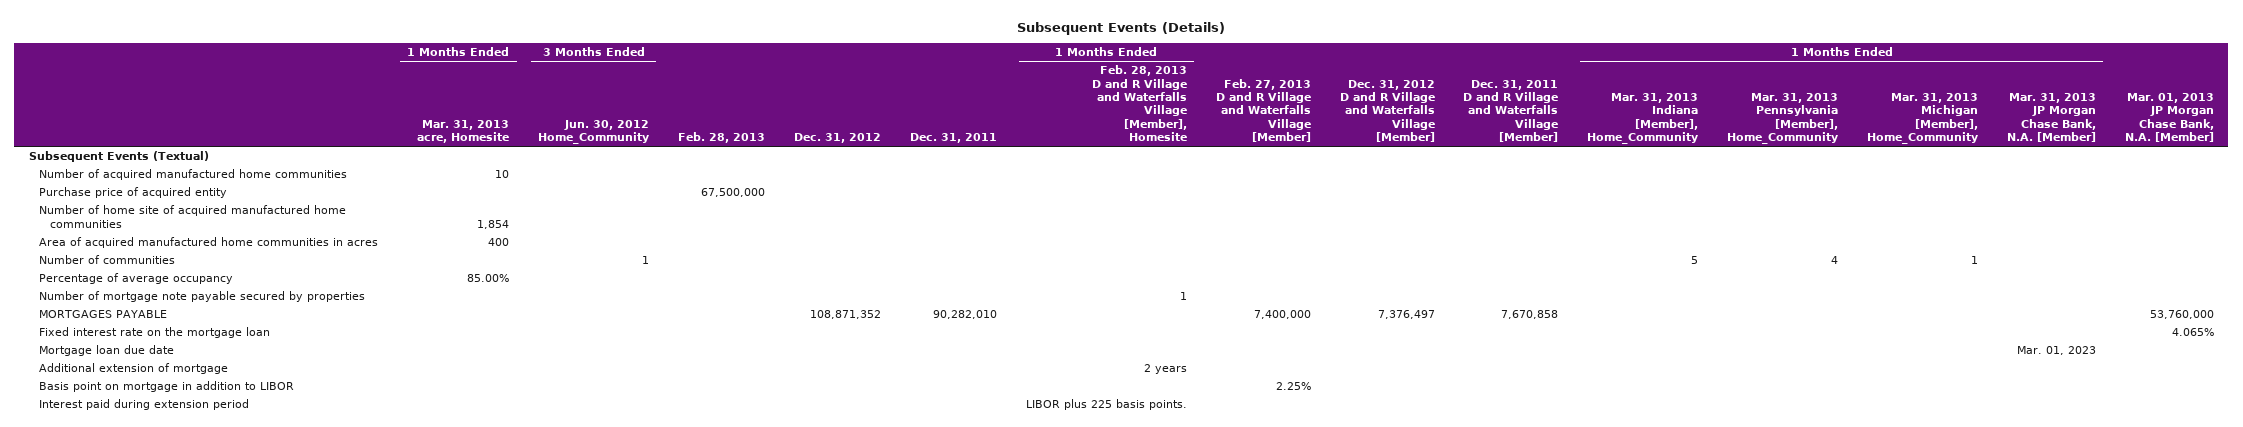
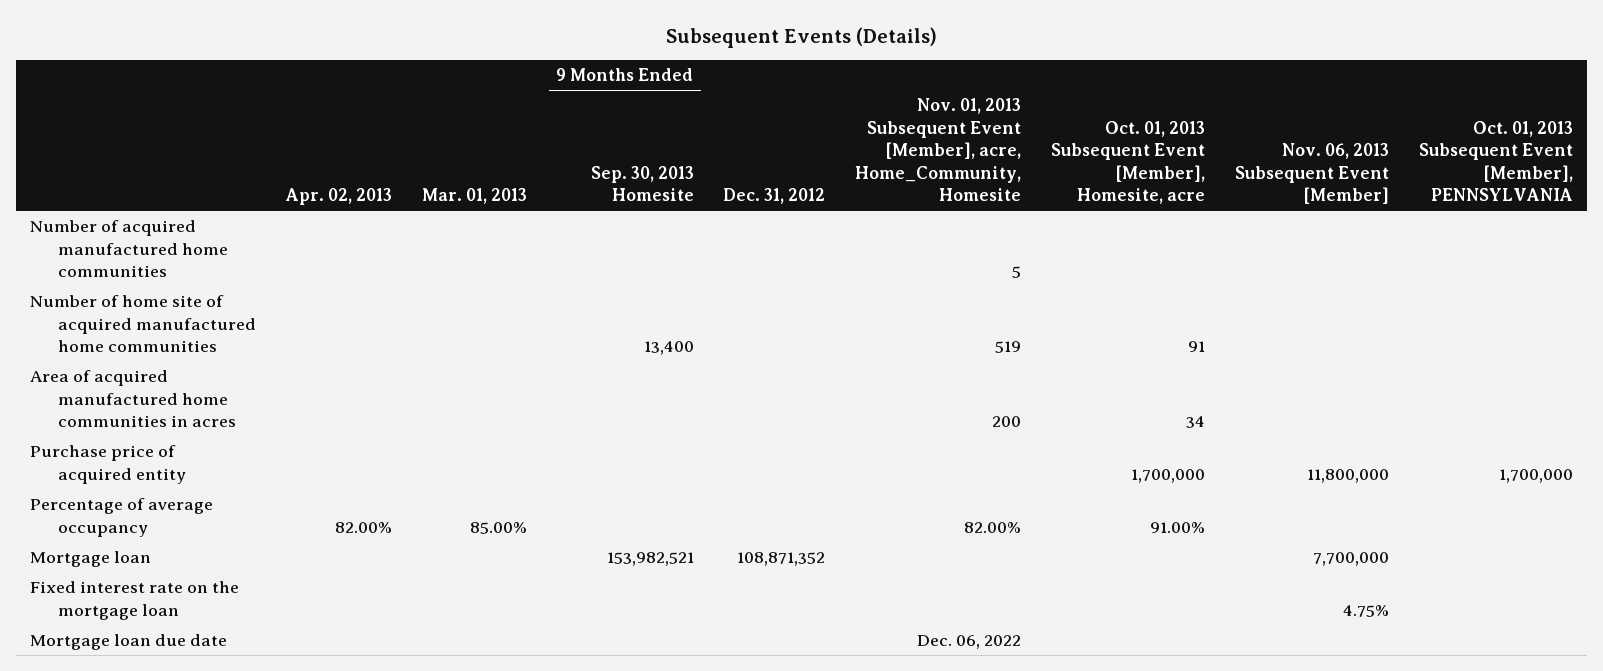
- | 1 Months Ended Mar. 31, 2013 acre, Homesite | 3 Months Ended Jun. 30, 2012 Home_Community | Feb. 28, 2013 | Dec. 31, 2012 | Dec. 31, 2011 | 1 Months Ended Feb. 28, 2013 D and R Village and Waterfalls Village [Member], Homesite | Feb. 27, 2013 D and R Village and Waterfalls Village [Member] | Dec. 31, 2012 D and R Village and Waterfalls Village [Member] | Dec. 31, 2011 D and R Village and Waterfalls Village [Member] | 1 Months Ended Mar. 31, 2013 Indiana [Member], Home_Community | 1 Months Ended Mar. 31, 2013 Pennsylvania [Member], Home_Community | 1 Months Ended Mar. 31, 2013 Michigan [Member], Home_Community | 1 Months Ended Mar. 31, 2013 JP Morgan Chase Bank, N.A. [Member] | Mar. 01, 2013 JP Morgan Chase Bank, N.A. [Member]
+ | Apr. 02, 2013 | Mar. 01, 2013 | 9 Months Ended Sep. 30, 2013 Homesite | Dec. 31, 2012 | Nov. 01, 2013 Subsequent Event [Member], acre, Home_Community, Homesite | Oct. 01, 2013 Subsequent Event [Member], Homesite, acre | Nov. 06, 2013 Subsequent Event [Member] | Oct. 01, 2013 Subsequent Event [Member], PENNSYLVANIA
- Subsequent Events (Textual)
- Number of communities | | 1 | | | | | | | | 5 | 4 | 1 | |
moved down: Purchase price of acquired entity | | | | | | 1,700,000 | 11,800,000 | 1,700,000
- Number of mortgage note payable secured by properties | | | | | | 1 | | | | | | | |
- MORTGAGES PAYABLE | | | | 108,871,352 | 90,282,010 | | 7,400,000 | 7,376,497 | 7,670,858 | | | | | 53,760,000
+ Mortgage loan | | | 153,982,521 | 108,871,352 | | | 7,700,000 |
- Additional extension of mortgage | | | | | | 2 years | | | | | | | |
- Basis point on mortgage in addition to LIBOR | | | | | | | 2.25% | | | | | | |
- Interest paid during extension period | | | | | | LIBOR plus 225 basis points. | | | | | | | |

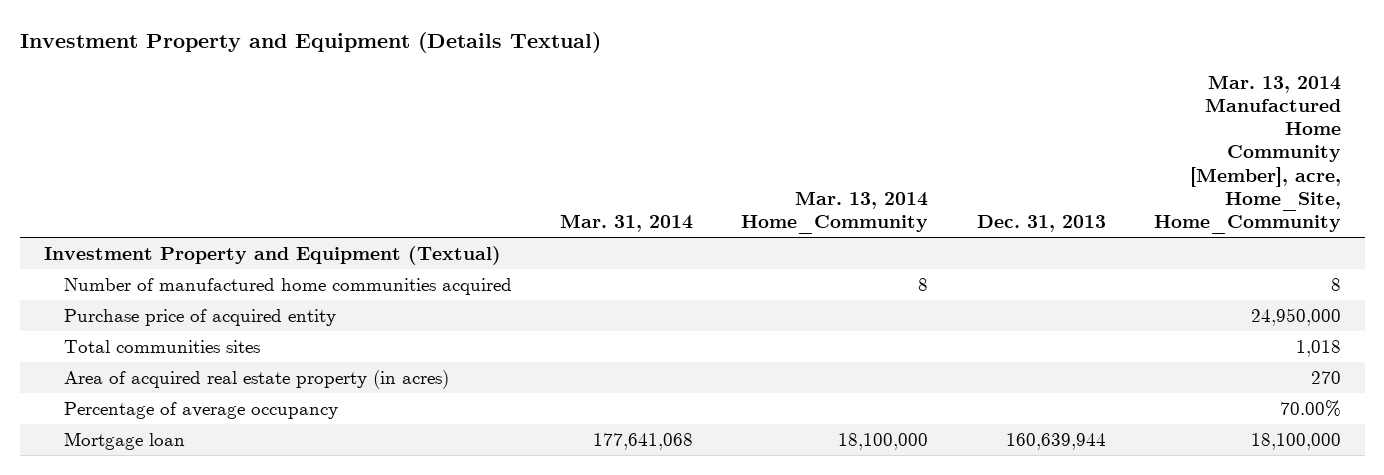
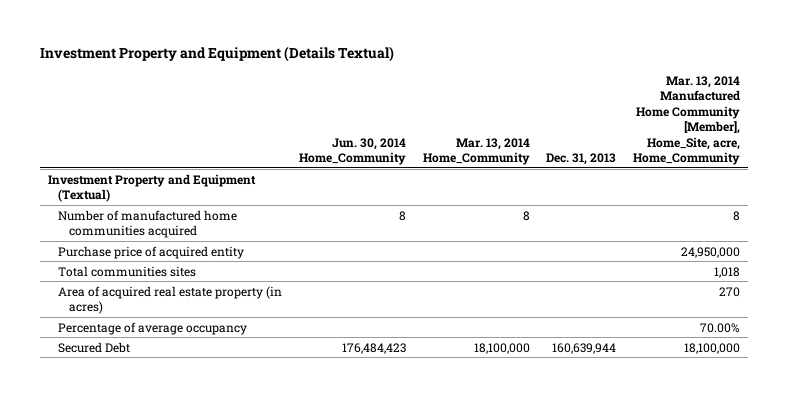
- | Mar. 31, 2014 | Mar. 13, 2014 Home_Community | Dec. 31, 2013 | Mar. 13, 2014 Manufactured Home Community [Member], acre, Home_Site, Home_Community
+ | Jun. 30, 2014 Home_Community | Mar. 13, 2014 Home_Community | Dec. 31, 2013 | Mar. 13, 2014 Manufactured Home Community [Member], Home_Site, acre, Home_Community
- Mortgage loan | 177,641,068 | 18,100,000 | 160,639,944 | 18,100,000
+ Secured Debt | 176,484,423 | 18,100,000 | 160,639,944 | 18,100,000

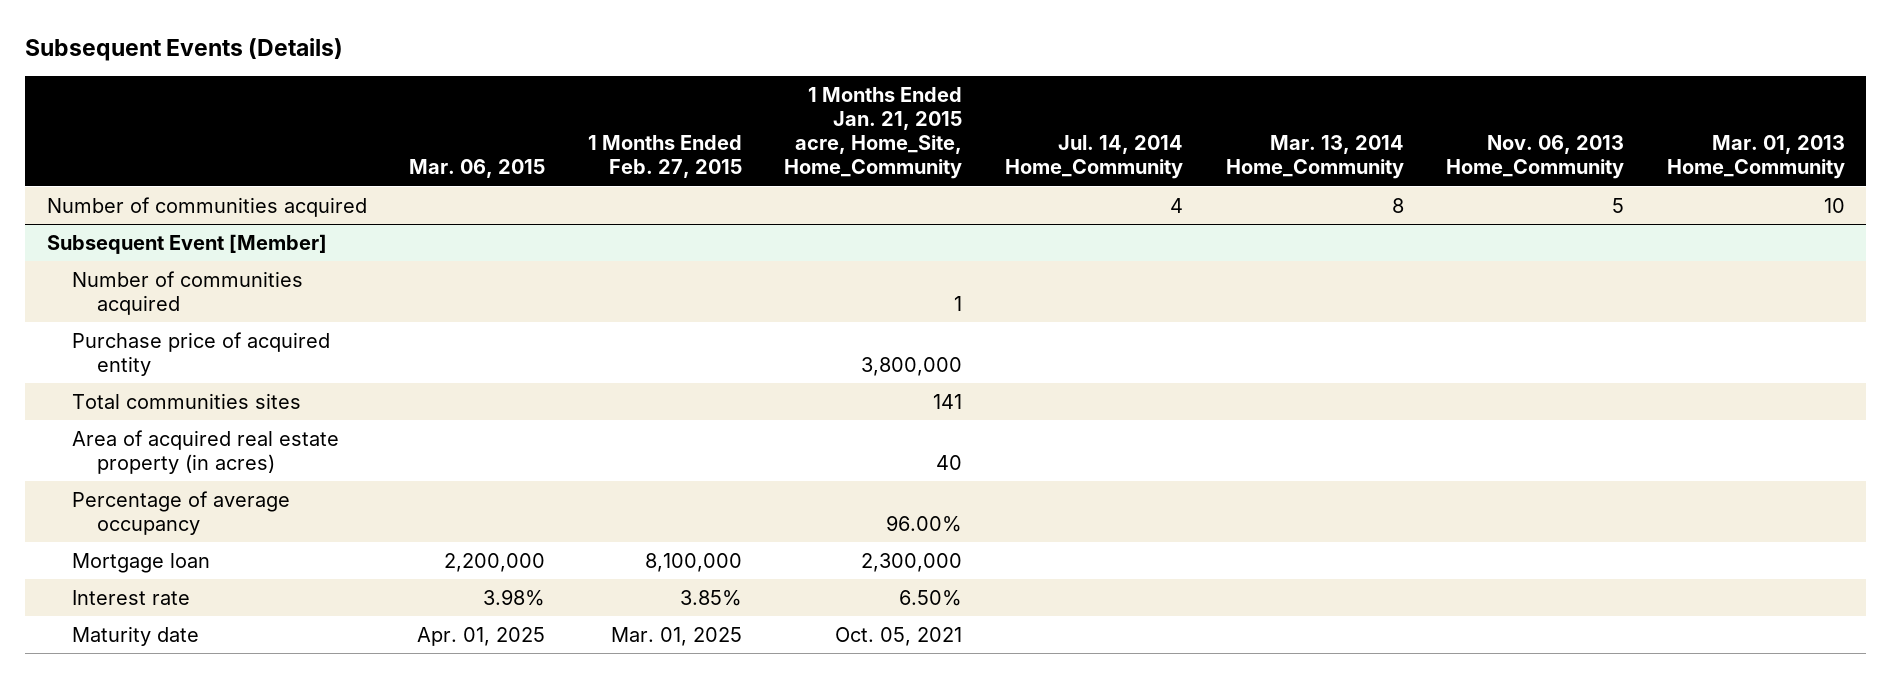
- Investment Property and Equipment (Details Textual)
+ Subsequent Events (Details)
- | Jun. 30, 2014 Home_Community | Mar. 13, 2014 Home_Community | Dec. 31, 2013 | Mar. 13, 2014 Manufactured Home Community [Member], Home_Site, acre, Home_Community
+ | Mar. 06, 2015 | 1 Months Ended Feb. 27, 2015 | 1 Months Ended Jan. 21, 2015 acre, Home_Site, Home_Community | Jul. 14, 2014 Home_Community | Mar. 13, 2014 Home_Community | Nov. 06, 2013 Home_Community | Mar. 01, 2013 Home_Community
- Investment Property and Equipment (Textual)
- Number of manufactured home communities acquired | 8 | 8 | | 8
- Purchase price of acquired entity | | | | 24,950,000
- Total communities sites | | | | 1,018
- Area of acquired real estate property (in acres) | | | | 270
- Percentage of average occupancy | | | | 70.00%
- Secured Debt | 176,484,423 | 18,100,000 | 160,639,944 | 18,100,000
+ Number of communities acquired | | | | 4 | 8 | 5 | 10
+ Subsequent Event [Member]
+ Number of communities acquired | | | 1 | | | |
+ Purchase price of acquired entity | | | 3,800,000 | | | |
+ Total communities sites | | | 141 | | | |
+ Area of acquired real estate property (in acres) | | | 40 | | | |
+ Percentage of average occupancy | | | 96.00% | | | |
+ Mortgage loan | 2,200,000 | 8,100,000 | 2,300,000 | | | |
+ Interest rate | 3.98% | 3.85% | 6.50% | | | |
+ Maturity date | Apr. 01, 2025 | Mar. 01, 2025 | Oct. 05, 2021 | | | |

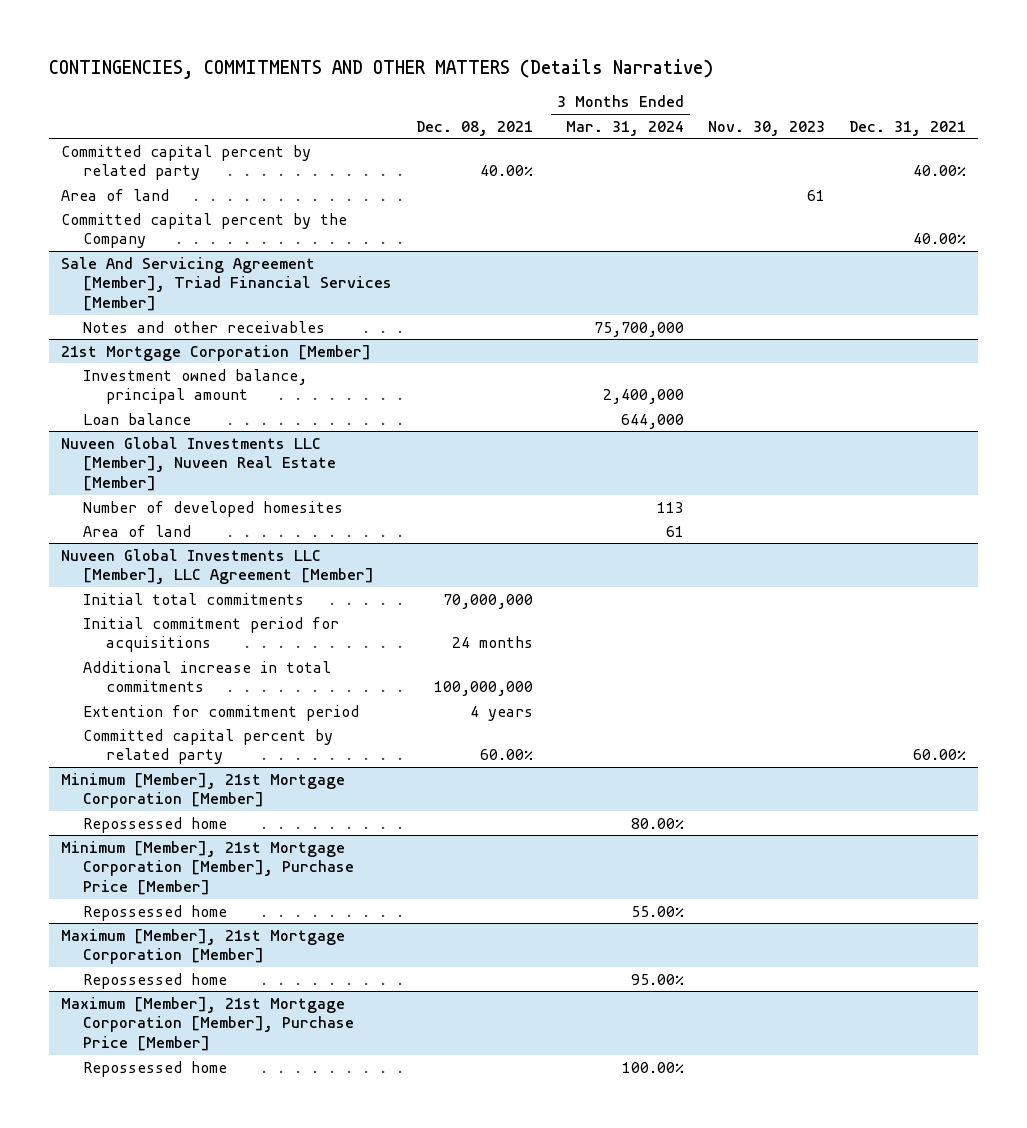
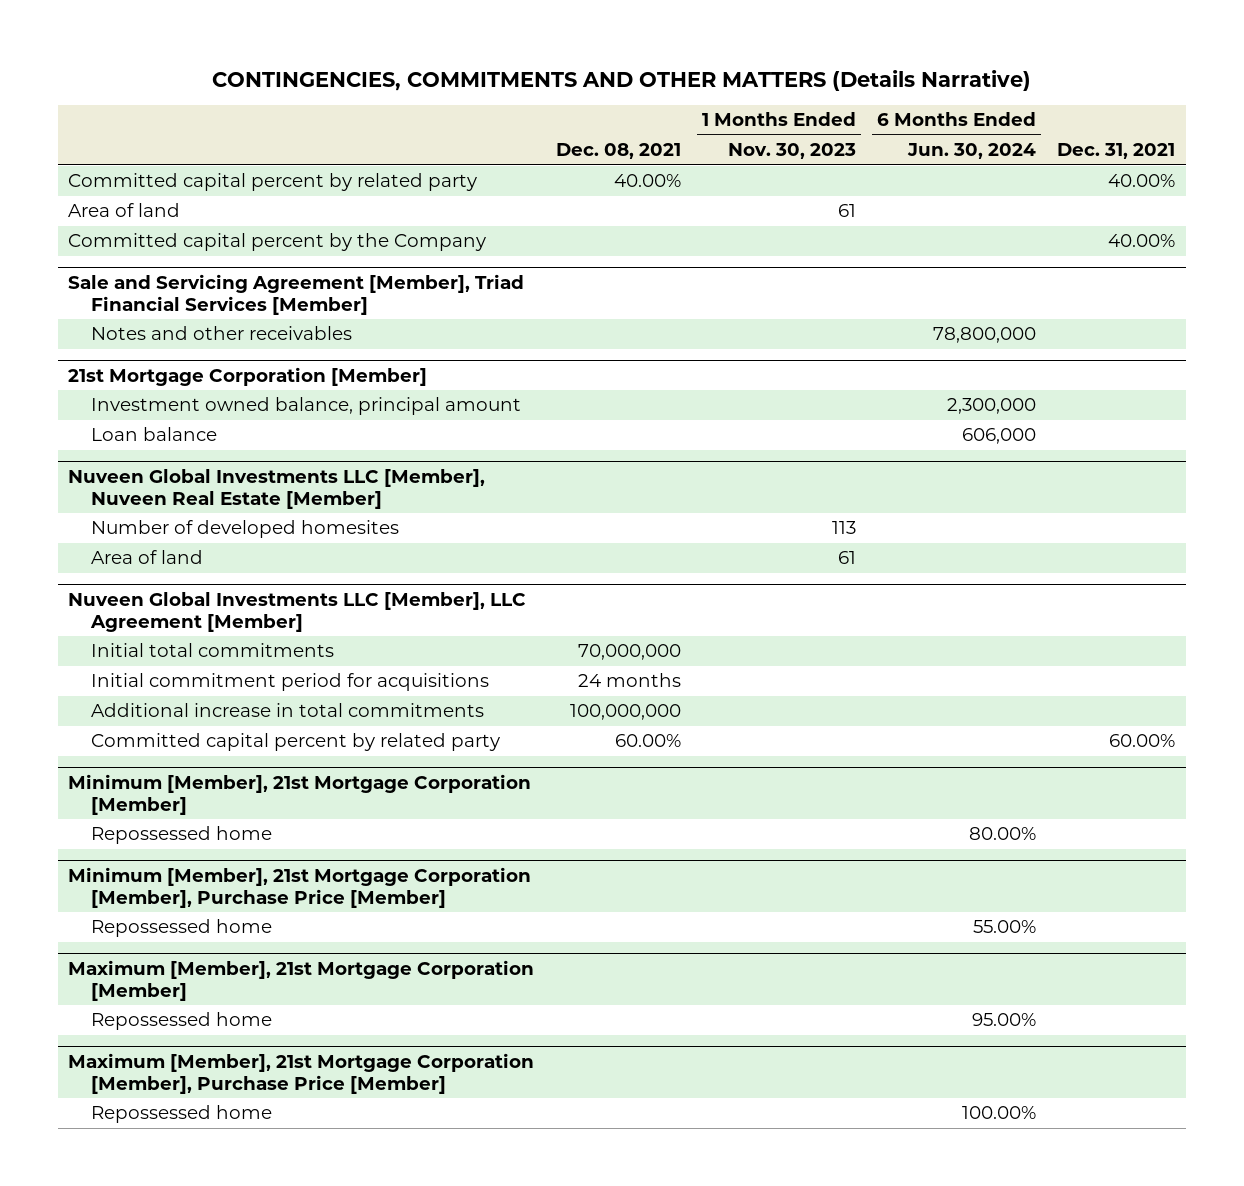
- | Dec. 08, 2021 | 3 Months Ended Mar. 31, 2024 | Nov. 30, 2023 | Dec. 31, 2021
+ | Dec. 08, 2021 | 1 Months Ended Nov. 30, 2023 | 6 Months Ended Jun. 30, 2024 | Dec. 31, 2021
- Sale And Servicing Agreement [Member], Triad Financial Services [Member]
+ Sale and Servicing Agreement [Member], Triad Financial Services [Member]
@ Nuveen Global Investments LLC [Member], LLC Agreement [Member]
- Extention for commitment period | 4 years | | |

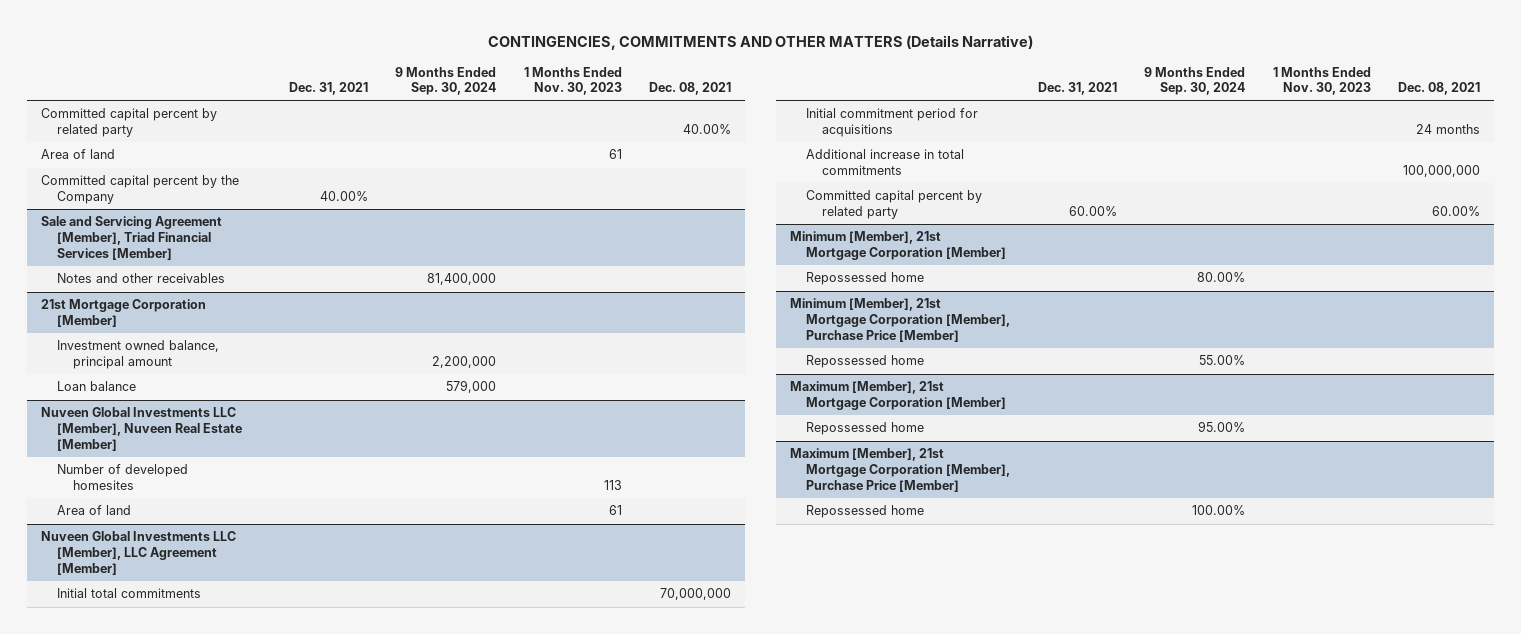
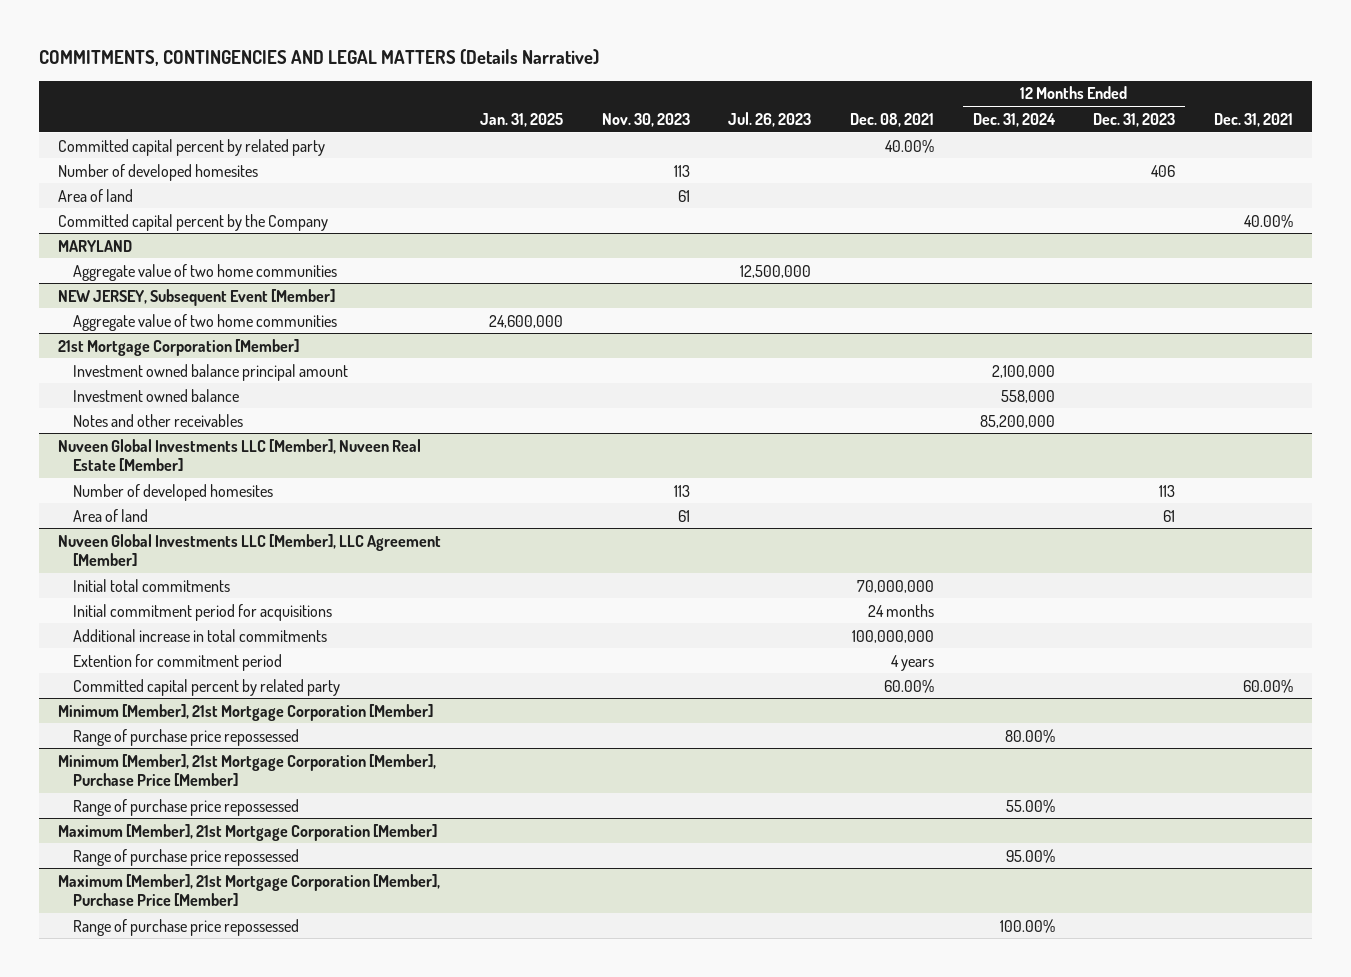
- CONTINGENCIES, COMMITMENTS AND OTHER MATTERS (Details Narrative)
+ COMMITMENTS, CONTINGENCIES AND LEGAL MATTERS (Details Narrative)
- | Dec. 31, 2021 | 9 Months Ended Sep. 30, 2024 | 1 Months Ended Nov. 30, 2023 | Dec. 08, 2021
+ | Jan. 31, 2025 | Nov. 30, 2023 | Jul. 26, 2023 | Dec. 08, 2021 | 12 Months Ended Dec. 31, 2024 | 12 Months Ended Dec. 31, 2023 | Dec. 31, 2021
+ Number of developed homesites | | 113 | | | | 406 |
- Sale and Servicing Agreement [Member], Triad Financial Services [Member]
- Notes and other receivables | | 81,400,000 | |
+ MARYLAND
+ Aggregate value of two home communities | | | 12,500,000 | | | |
+ NEW JERSEY, Subsequent Event [Member]
+ Aggregate value of two home communities | 24,600,000 | | | | | |
@ 21st Mortgage Corporation [Member]
- Investment owned balance, principal amount | | 2,200,000 | |
- Loan balance | | 579,000 | |
+ Investment owned balance principal amount | | | | | 2,100,000 | |
+ Investment owned balance | | | | | 558,000 | |
+ Notes and other receivables | | | | | 85,200,000 | |
@ Nuveen Global Investments LLC [Member], LLC Agreement [Member]
+ Extention for commitment period | | | | 4 years | | |
@ Minimum [Member], 21st Mortgage Corporation [Member]
- Repossessed home | | 80.00% | |
+ Range of purchase price repossessed | | | | | 80.00% | |
@ Minimum [Member], 21st Mortgage Corporation [Member], Purchase Price [Member]
- Repossessed home | | 55.00% | |
+ Range of purchase price repossessed | | | | | 55.00% | |
@ Maximum [Member], 21st Mortgage Corporation [Member]
- Repossessed home | | 95.00% | |
+ Range of purchase price repossessed | | | | | 95.00% | |
@ Maximum [Member], 21st Mortgage Corporation [Member], Purchase Price [Member]
- Repossessed home | | 100.00% | |
+ Range of purchase price repossessed | | | | | 100.00% | |

